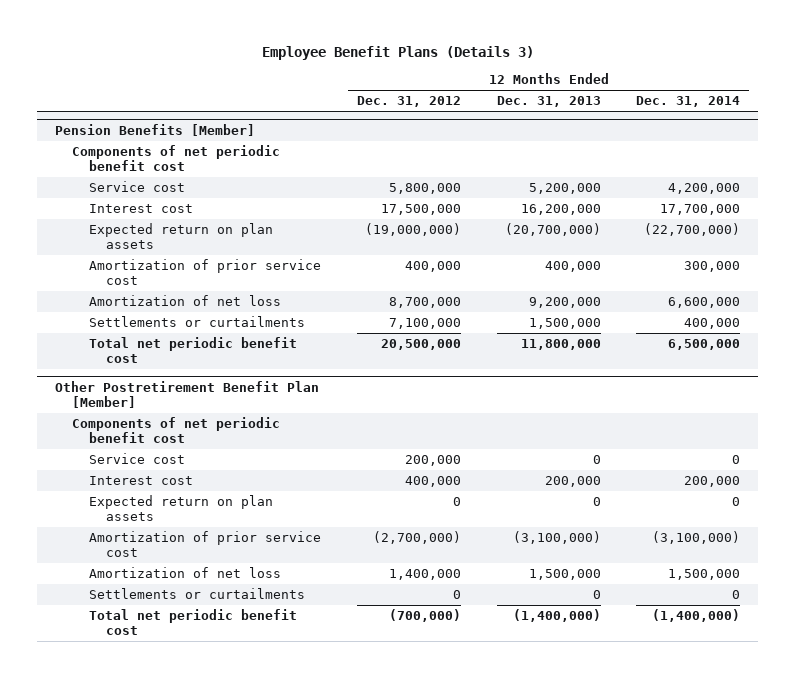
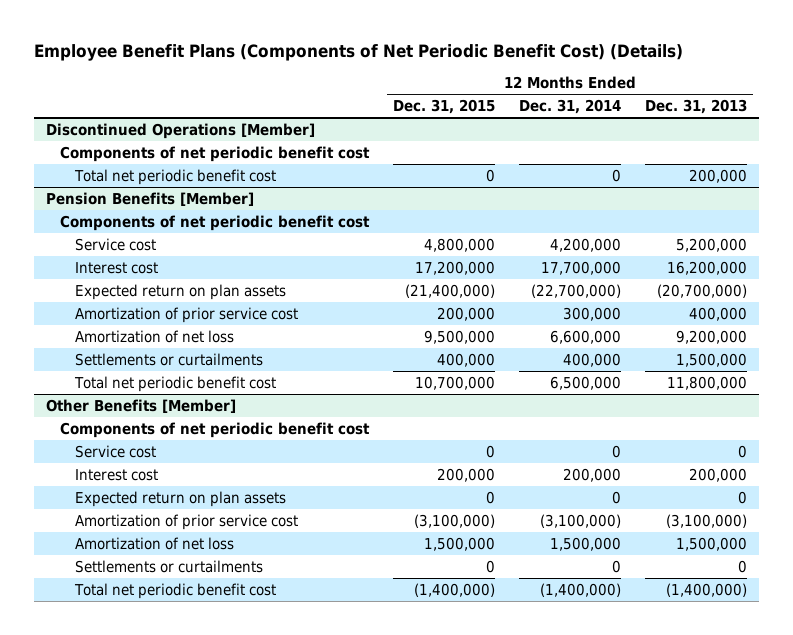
- Employee Benefit Plans (Details 3)
+ Employee Benefit Plans (Components of Net Periodic Benefit Cost) (Details)
- | 12 Months Ended Dec. 31, 2012 | 12 Months Ended Dec. 31, 2013 | 12 Months Ended Dec. 31, 2014
+ | 12 Months Ended Dec. 31, 2015 | 12 Months Ended Dec. 31, 2014 | 12 Months Ended Dec. 31, 2013
+ Discontinued Operations [Member]
+ Components of net periodic benefit cost
+ Total net periodic benefit cost | 0 | 0 | 200,000
- Other Postretirement Benefit Plan [Member]
+ Other Benefits [Member]

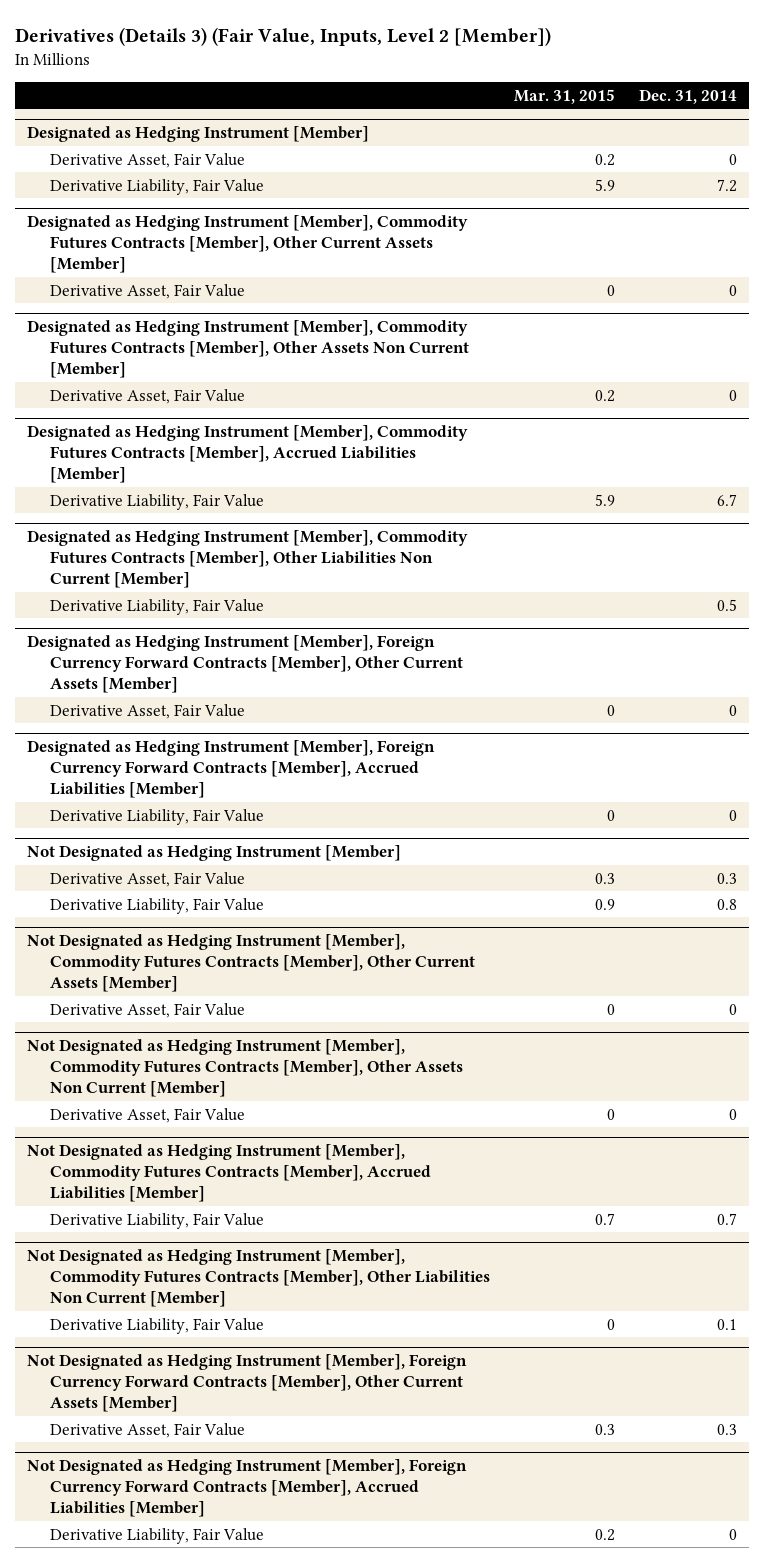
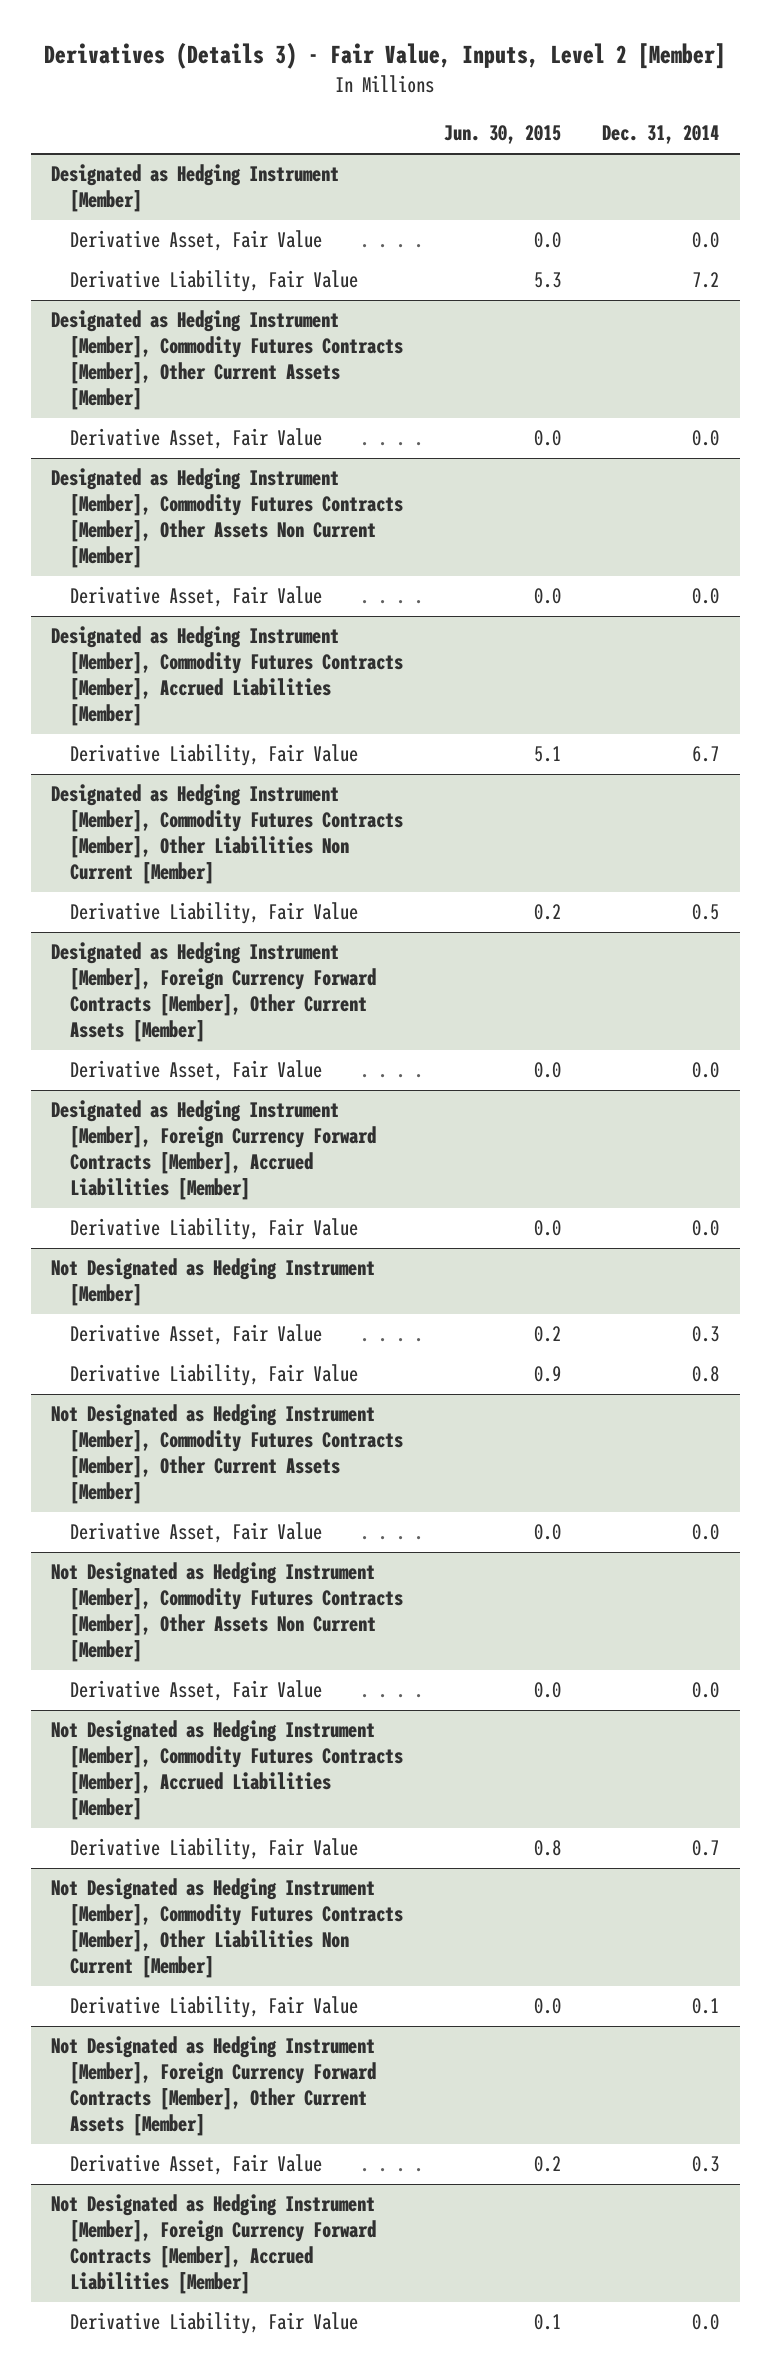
- Derivatives (Details 3) (Fair Value, Inputs, Level 2 [Member])
+ Derivatives (Details 3) - Fair Value, Inputs, Level 2 [Member]
- | Mar. 31, 2015 | Dec. 31, 2014
+ | Jun. 30, 2015 | Dec. 31, 2014
@ Designated as Hedging Instrument [Member]
- Derivative Asset, Fair Value | 0.2 | 0
+ Derivative Asset, Fair Value | 0.0 | 0.0
@ Designated as Hedging Instrument [Member], Commodity Futures Contracts [Member], Other Current Assets [Member]
- Derivative Asset, Fair Value | 0 | 0
+ Derivative Asset, Fair Value | 0.0 | 0.0
@ Designated as Hedging Instrument [Member], Commodity Futures Contracts [Member], Other Assets Non Current [Member]
- Derivative Asset, Fair Value | 0.2 | 0
+ Derivative Asset, Fair Value | 0.0 | 0.0
@ Designated as Hedging Instrument [Member], Foreign Currency Forward Contracts [Member], Other Current Assets [Member]
- Derivative Asset, Fair Value | 0 | 0
+ Derivative Asset, Fair Value | 0.0 | 0.0
@ Designated as Hedging Instrument [Member], Foreign Currency Forward Contracts [Member], Accrued Liabilities [Member]
- Derivative Liability, Fair Value | 0 | 0
+ Derivative Liability, Fair Value | 0.0 | 0.0
@ Not Designated as Hedging Instrument [Member], Commodity Futures Contracts [Member], Other Current Assets [Member]
- Derivative Asset, Fair Value | 0 | 0
+ Derivative Asset, Fair Value | 0.0 | 0.0
@ Not Designated as Hedging Instrument [Member], Commodity Futures Contracts [Member], Other Assets Non Current [Member]
- Derivative Asset, Fair Value | 0 | 0
+ Derivative Asset, Fair Value | 0.0 | 0.0
@ Not Designated as Hedging Instrument [Member], Foreign Currency Forward Contracts [Member], Accrued Liabilities [Member]
- Derivative Liability, Fair Value | 0.2 | 0
+ Derivative Liability, Fair Value | 0.1 | 0.0

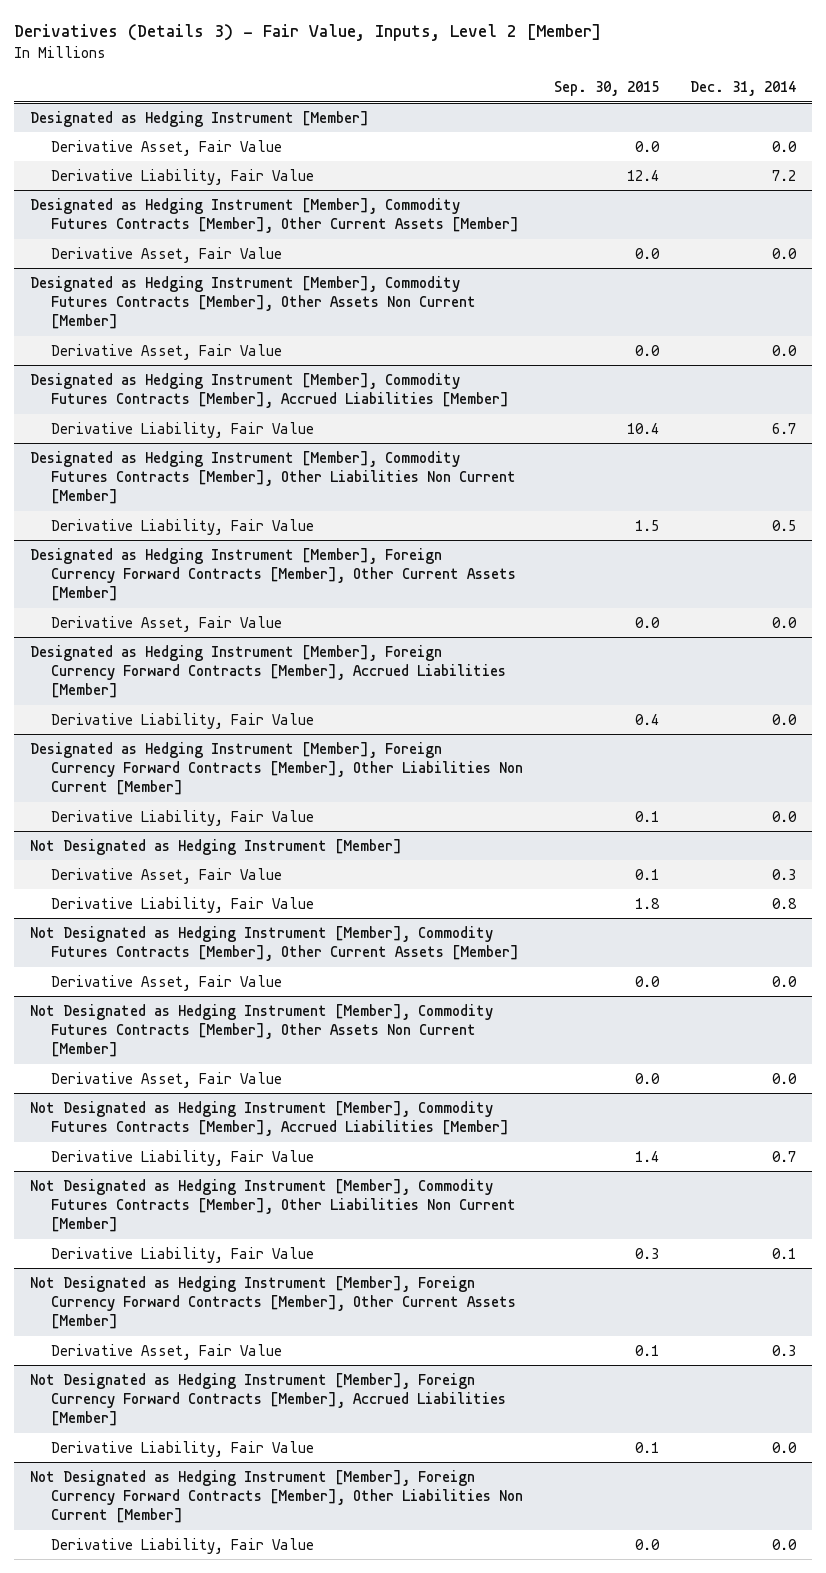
- | Jun. 30, 2015 | Dec. 31, 2014
+ | Sep. 30, 2015 | Dec. 31, 2014
+ Designated as Hedging Instrument [Member], Foreign Currency Forward Contracts [Member], Other Liabilities Non Current [Member]
+ Derivative Liability, Fair Value | 0.1 | 0.0
+ Not Designated as Hedging Instrument [Member], Foreign Currency Forward Contracts [Member], Other Liabilities Non Current [Member]
+ Derivative Liability, Fair Value | 0.0 | 0.0

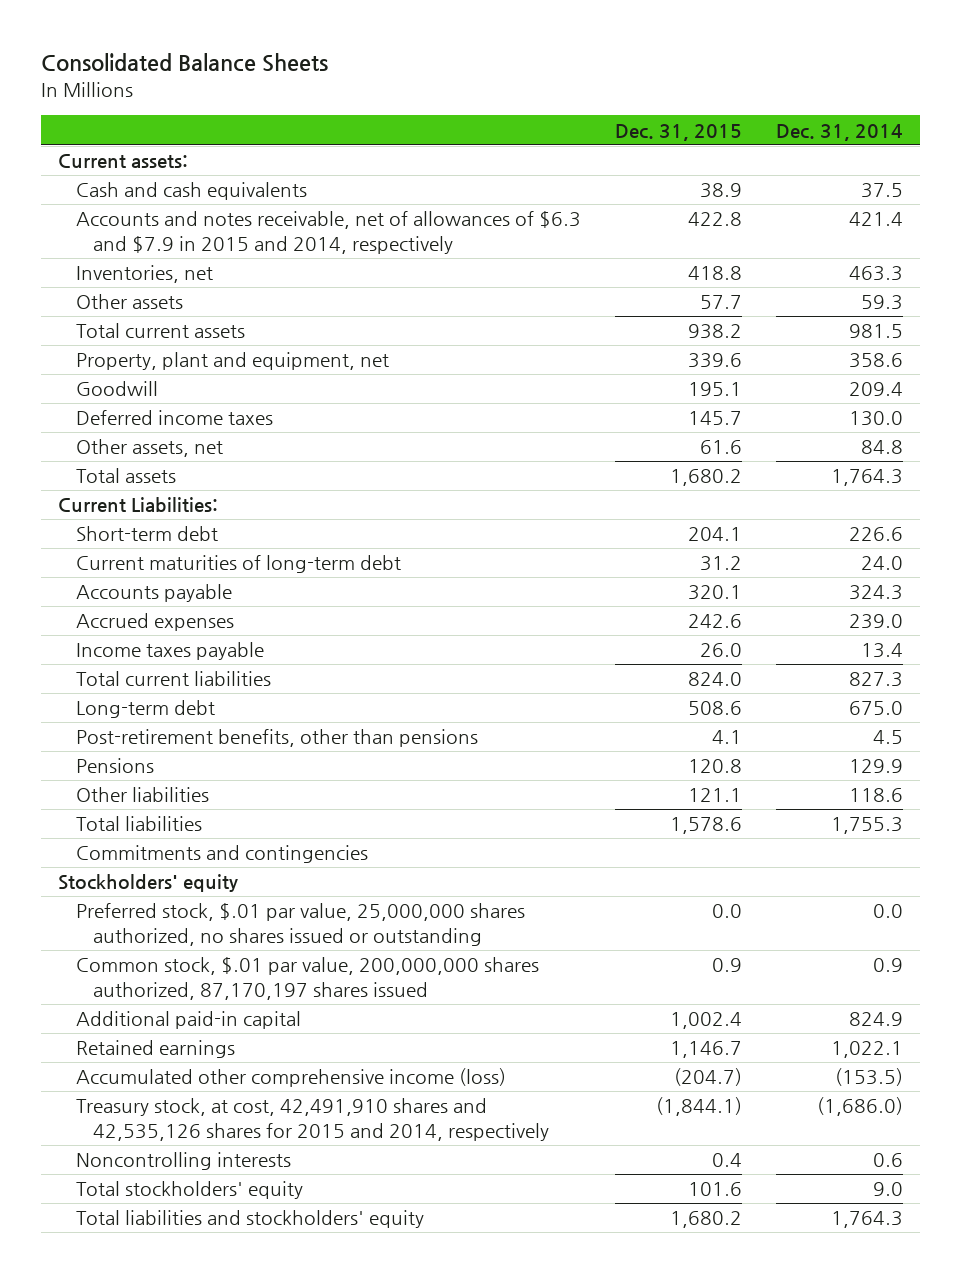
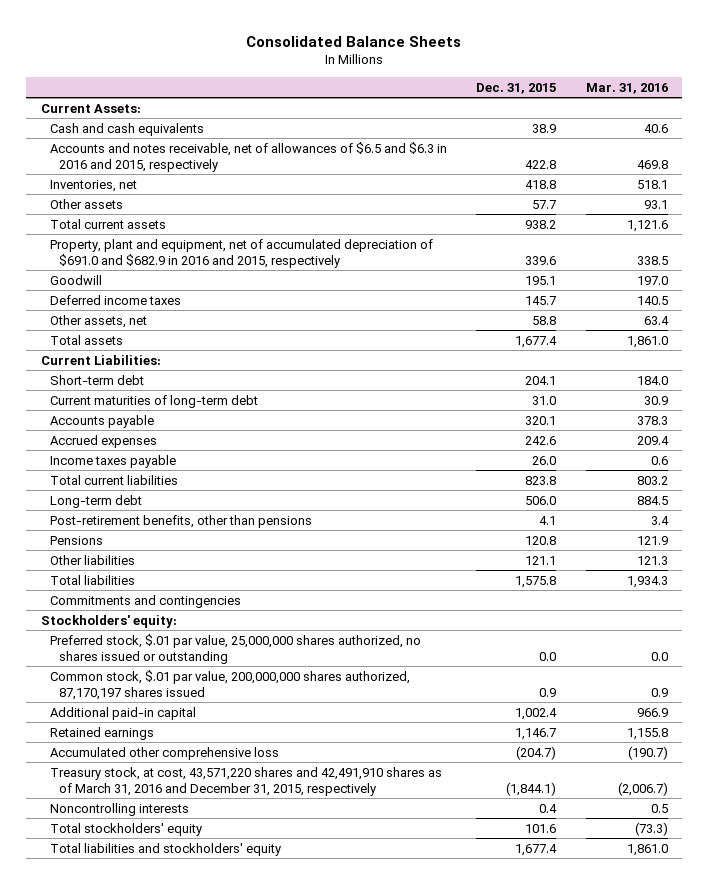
- | Dec. 31, 2015 | Dec. 31, 2014
+ | Dec. 31, 2015 | Mar. 31, 2016
- Current assets:
+ Current Assets:
- Accounts and notes receivable, net of allowances of $6.3 and $7.9 in 2015 and 2014, respectively | 422.8 | 421.4
+ Accounts and notes receivable, net of allowances of $6.5 and $6.3 in 2016 and 2015, respectively | 422.8 | 469.8
- Property, plant and equipment, net | 339.6 | 358.6
+ Property, plant and equipment, net of accumulated depreciation of $691.0 and $682.9 in 2016 and 2015, respectively | 339.6 | 338.5
- Other assets, net | 61.6 | 84.8
- Total assets | 1,680.2 | 1,764.3
+ Other assets, net | 58.8 | 63.4
+ Total assets | 1,677.4 | 1,861.0
- Current maturities of long-term debt | 31.2 | 24.0
+ Current maturities of long-term debt | 31.0 | 30.9
- Total current liabilities | 824.0 | 827.3
- Long-term debt | 508.6 | 675.0
+ Total current liabilities | 823.8 | 803.2
+ Long-term debt | 506.0 | 884.5
- Total liabilities | 1,578.6 | 1,755.3
+ Total liabilities | 1,575.8 | 1,934.3
- Stockholders' equity
+ Stockholders' equity:
- Accumulated other comprehensive income (loss) | (204.7) | (153.5)
- Treasury stock, at cost, 42,491,910 shares and 42,535,126 shares for 2015 and 2014, respectively | (1,844.1) | (1,686.0)
+ Accumulated other comprehensive loss | (204.7) | (190.7)
+ Treasury stock, at cost, 43,571,220 shares and 42,491,910 shares as of March 31, 2016 and December 31, 2015, respectively | (1,844.1) | (2,006.7)
- Total liabilities and stockholders' equity | 1,680.2 | 1,764.3
+ Total liabilities and stockholders' equity | 1,677.4 | 1,861.0

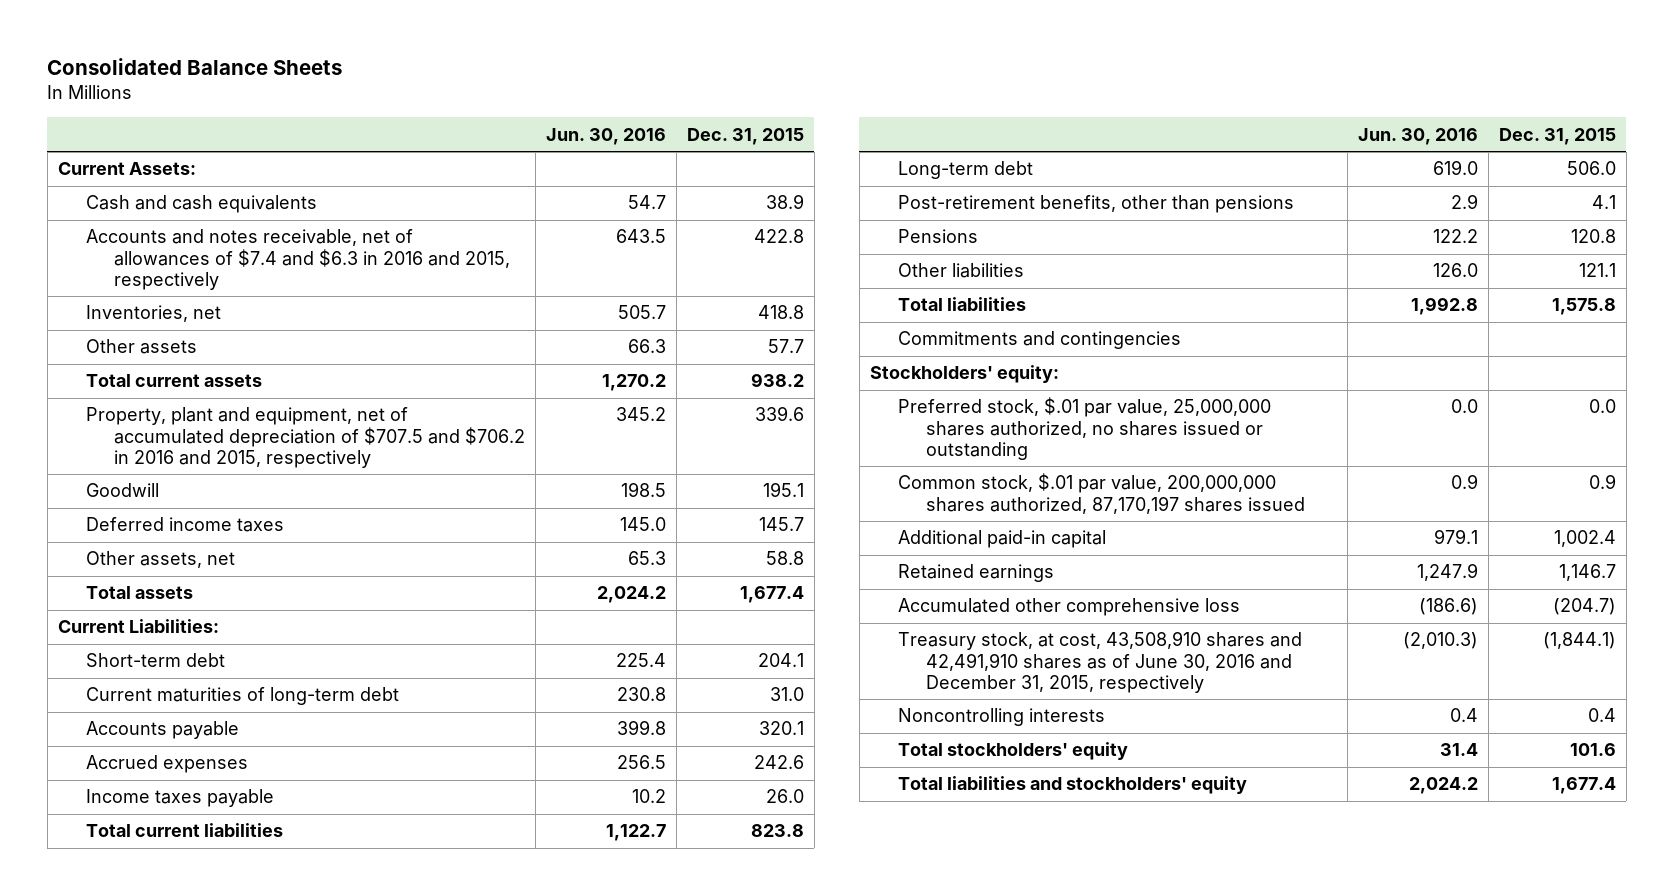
- | Dec. 31, 2015 | Mar. 31, 2016
+ | Jun. 30, 2016 | Dec. 31, 2015
- Accounts and notes receivable, net of allowances of $6.5 and $6.3 in 2016 and 2015, respectively | 422.8 | 469.8
+ Accounts and notes receivable, net of allowances of $7.4 and $6.3 in 2016 and 2015, respectively | 643.5 | 422.8
- Property, plant and equipment, net of accumulated depreciation of $691.0 and $682.9 in 2016 and 2015, respectively | 339.6 | 338.5
+ Property, plant and equipment, net of accumulated depreciation of $707.5 and $706.2 in 2016 and 2015, respectively | 345.2 | 339.6
- Treasury stock, at cost, 43,571,220 shares and 42,491,910 shares as of March 31, 2016 and December 31, 2015, respectively | (1,844.1) | (2,006.7)
+ Treasury stock, at cost, 43,508,910 shares and 42,491,910 shares as of June 30, 2016 and December 31, 2015, respectively | (2,010.3) | (1,844.1)

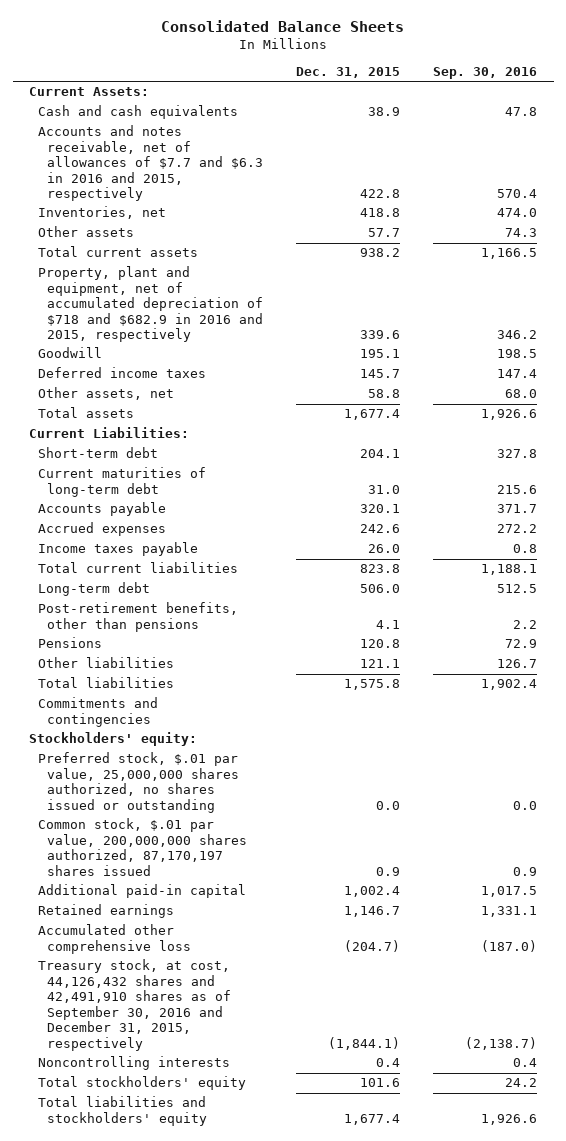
- | Jun. 30, 2016 | Dec. 31, 2015
+ | Dec. 31, 2015 | Sep. 30, 2016
- Accounts and notes receivable, net of allowances of $7.4 and $6.3 in 2016 and 2015, respectively | 643.5 | 422.8
+ Accounts and notes receivable, net of allowances of $7.7 and $6.3 in 2016 and 2015, respectively | 422.8 | 570.4
- Property, plant and equipment, net of accumulated depreciation of $707.5 and $706.2 in 2016 and 2015, respectively | 345.2 | 339.6
+ Property, plant and equipment, net of accumulated depreciation of $718 and $682.9 in 2016 and 2015, respectively | 339.6 | 346.2
- Treasury stock, at cost, 43,508,910 shares and 42,491,910 shares as of June 30, 2016 and December 31, 2015, respectively | (2,010.3) | (1,844.1)
+ Treasury stock, at cost, 44,126,432 shares and 42,491,910 shares as of September 30, 2016 and December 31, 2015, respectively | (1,844.1) | (2,138.7)

